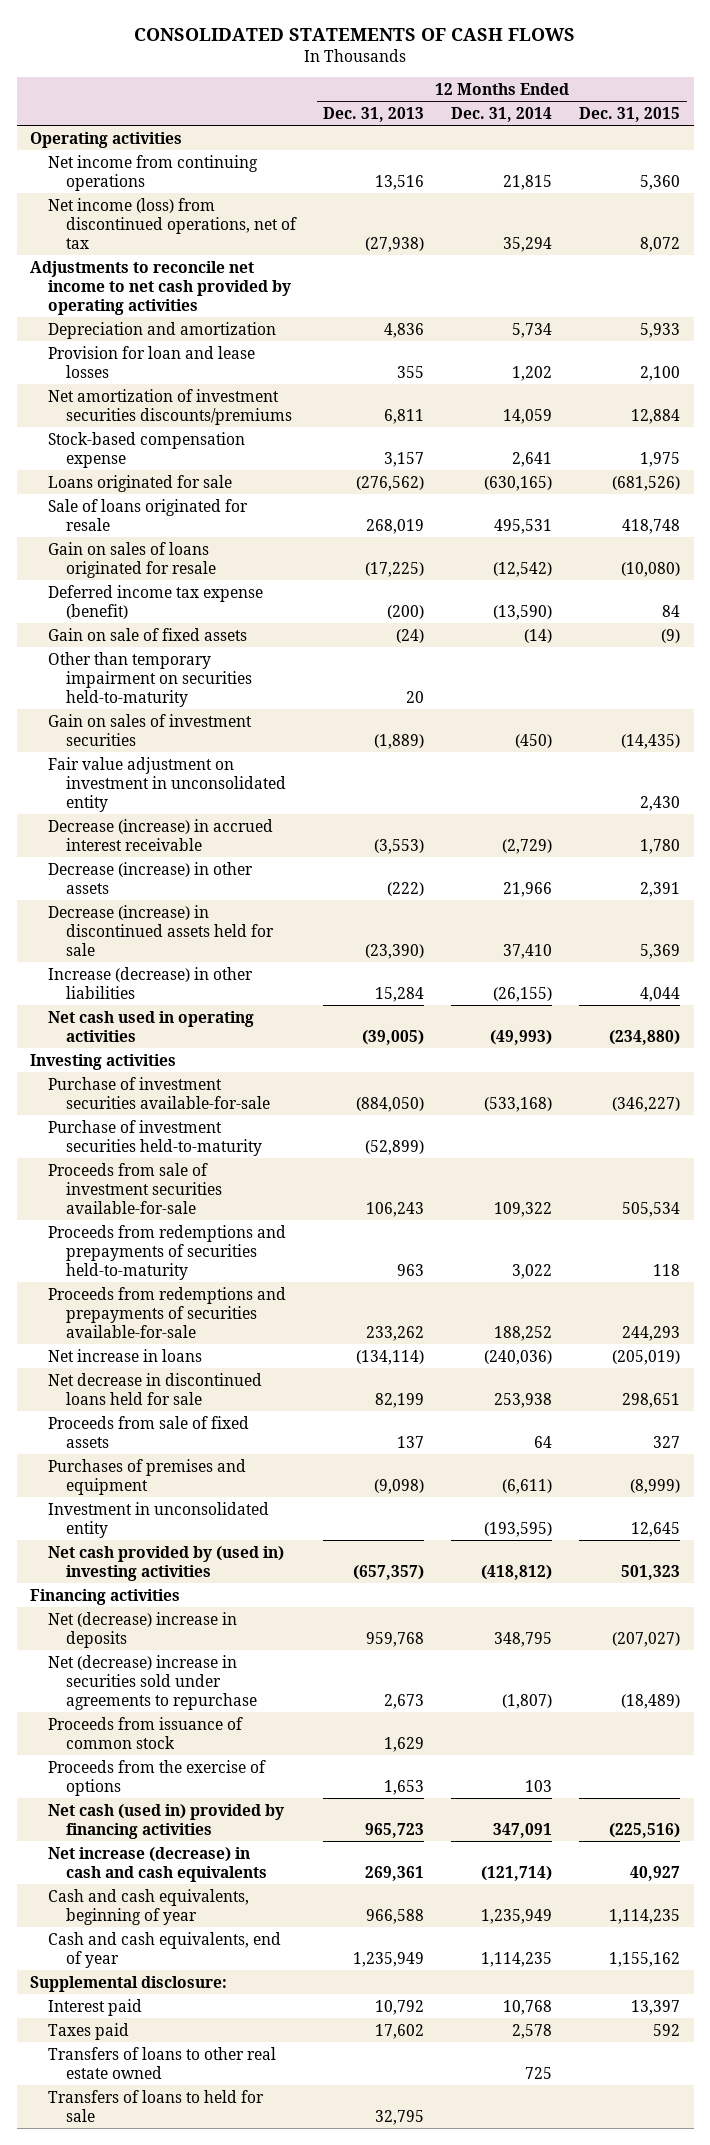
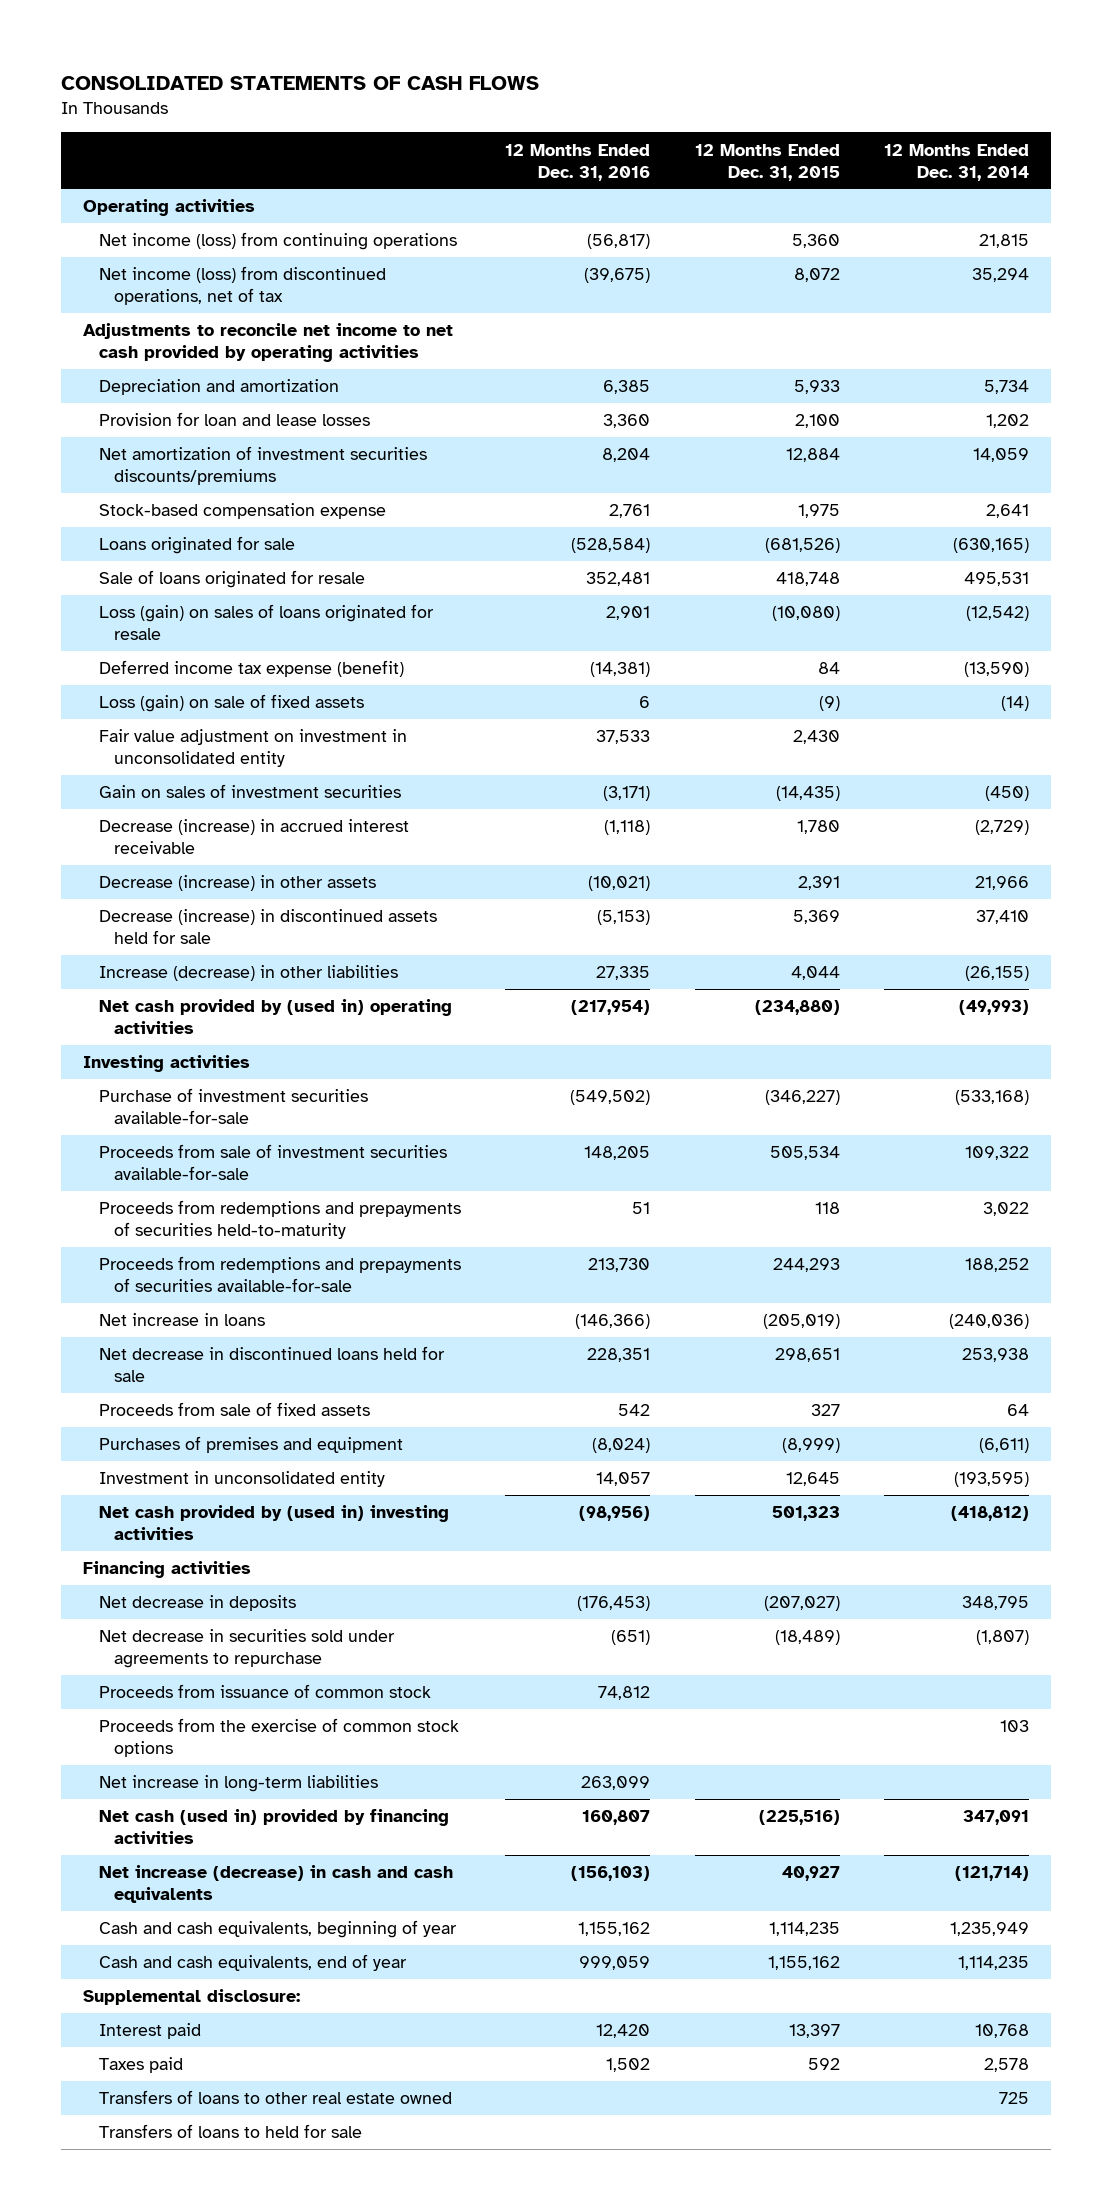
- | 12 Months Ended Dec. 31, 2013 | 12 Months Ended Dec. 31, 2014 | 12 Months Ended Dec. 31, 2015
+ | 12 Months Ended Dec. 31, 2016 | 12 Months Ended Dec. 31, 2015 | 12 Months Ended Dec. 31, 2014
- Net income from continuing operations | 13,516 | 21,815 | 5,360
+ Net income (loss) from continuing operations | (56,817) | 5,360 | 21,815
- Gain on sales of loans originated for resale | (17,225) | (12,542) | (10,080)
+ Loss (gain) on sales of loans originated for resale | 2,901 | (10,080) | (12,542)
- Gain on sale of fixed assets | (24) | (14) | (9)
- Other than temporary impairment on securities held-to-maturity | 20 | |
+ Loss (gain) on sale of fixed assets | 6 | (9) | (14)
moved down: Gain on sales of investment securities | (3,171) | (14,435) | (450)
- Net cash used in operating activities | (39,005) | (49,993) | (234,880)
+ Net cash provided by (used in) operating activities | (217,954) | (234,880) | (49,993)
- Purchase of investment securities held-to-maturity | (52,899) | |
- Net (decrease) increase in deposits | 959,768 | 348,795 | (207,027)
- Net (decrease) increase in securities sold under agreements to repurchase | 2,673 | (1,807) | (18,489)
+ Net decrease in deposits | (176,453) | (207,027) | 348,795
+ Net decrease in securities sold under agreements to repurchase | (651) | (18,489) | (1,807)
- Proceeds from the exercise of options | 1,653 | 103 |
+ Proceeds from the exercise of common stock options | | | 103
+ Net increase in long-term liabilities | 263,099 | |

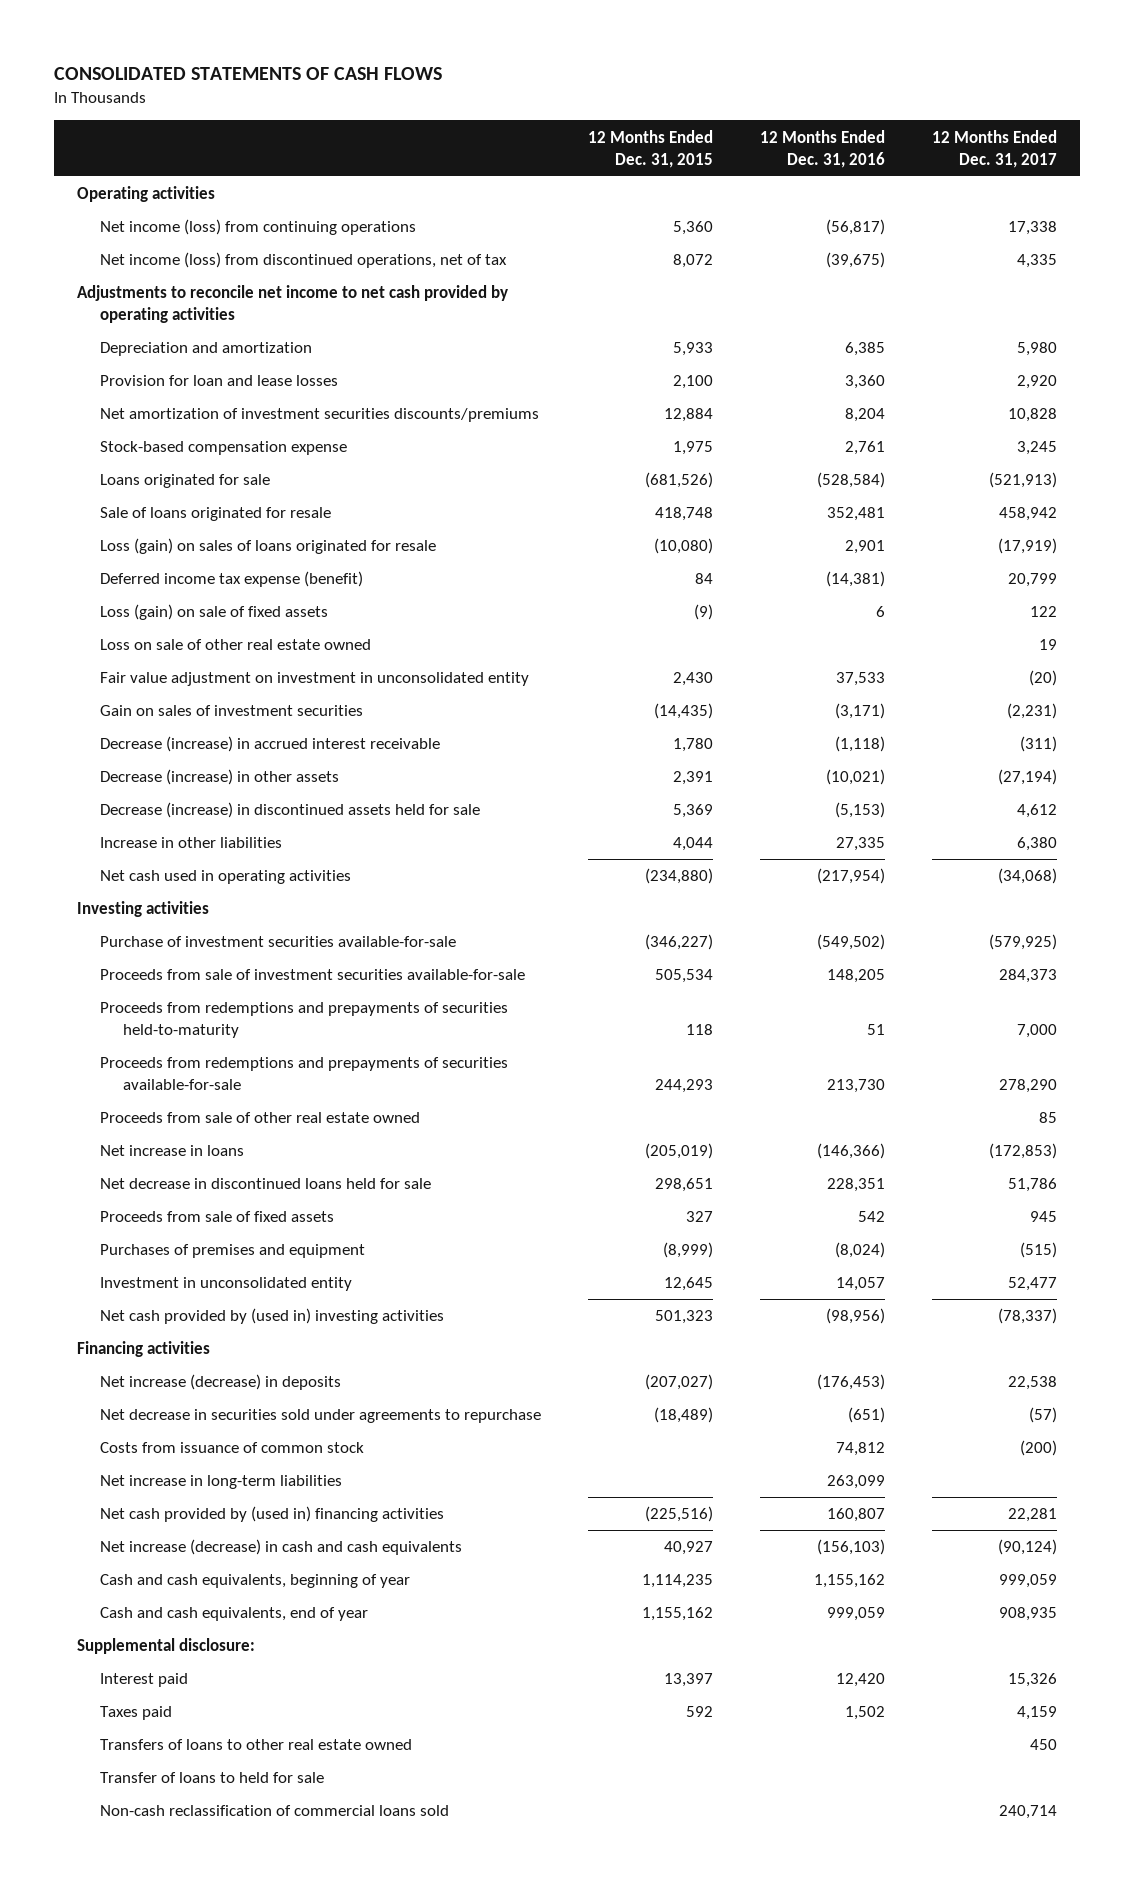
- | 12 Months Ended Dec. 31, 2016 | 12 Months Ended Dec. 31, 2015 | 12 Months Ended Dec. 31, 2014
+ | 12 Months Ended Dec. 31, 2015 | 12 Months Ended Dec. 31, 2016 | 12 Months Ended Dec. 31, 2017
+ Loss on sale of other real estate owned | | | 19
- Increase (decrease) in other liabilities | 27,335 | 4,044 | (26,155)
- Net cash provided by (used in) operating activities | (217,954) | (234,880) | (49,993)
+ Increase in other liabilities | 4,044 | 27,335 | 6,380
+ Net cash used in operating activities | (234,880) | (217,954) | (34,068)
+ Proceeds from sale of other real estate owned | | | 85
- Net decrease in deposits | (176,453) | (207,027) | 348,795
+ Net increase (decrease) in deposits | (207,027) | (176,453) | 22,538
- Proceeds from issuance of common stock | 74,812 | |
- Proceeds from the exercise of common stock options | | | 103
+ Costs from issuance of common stock | | 74,812 | (200)
- Net cash (used in) provided by financing activities | 160,807 | (225,516) | 347,091
+ Net cash provided by (used in) financing activities | (225,516) | 160,807 | 22,281
- Transfers of loans to held for sale
+ Transfer of loans to held for sale
+ Non-cash reclassification of commercial loans sold | | | 240,714

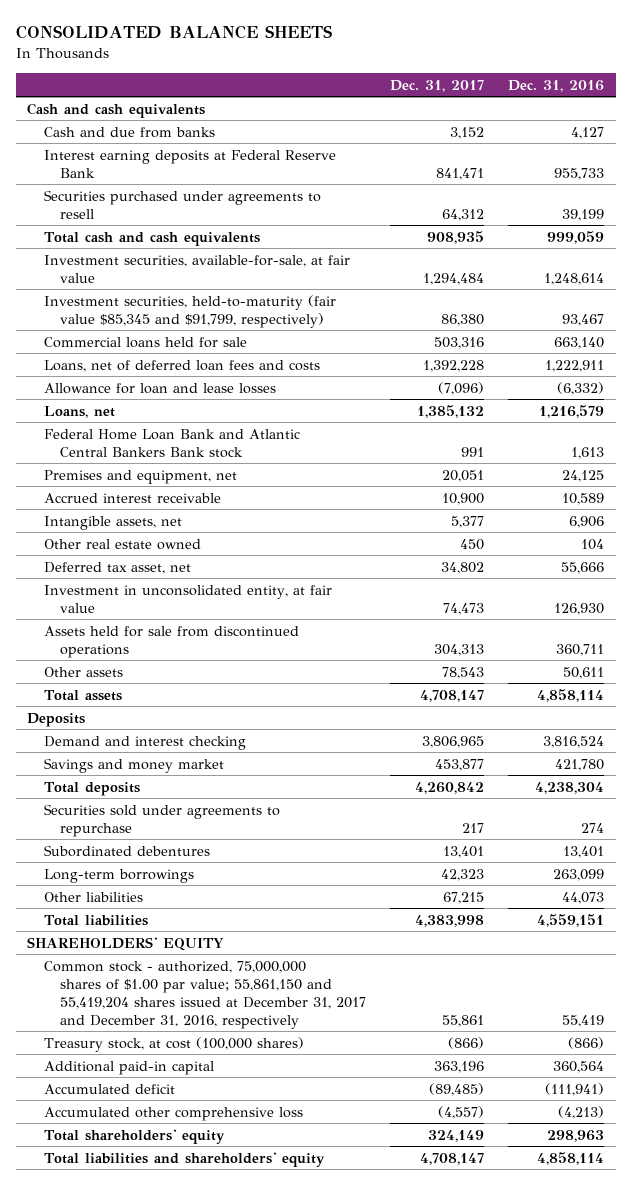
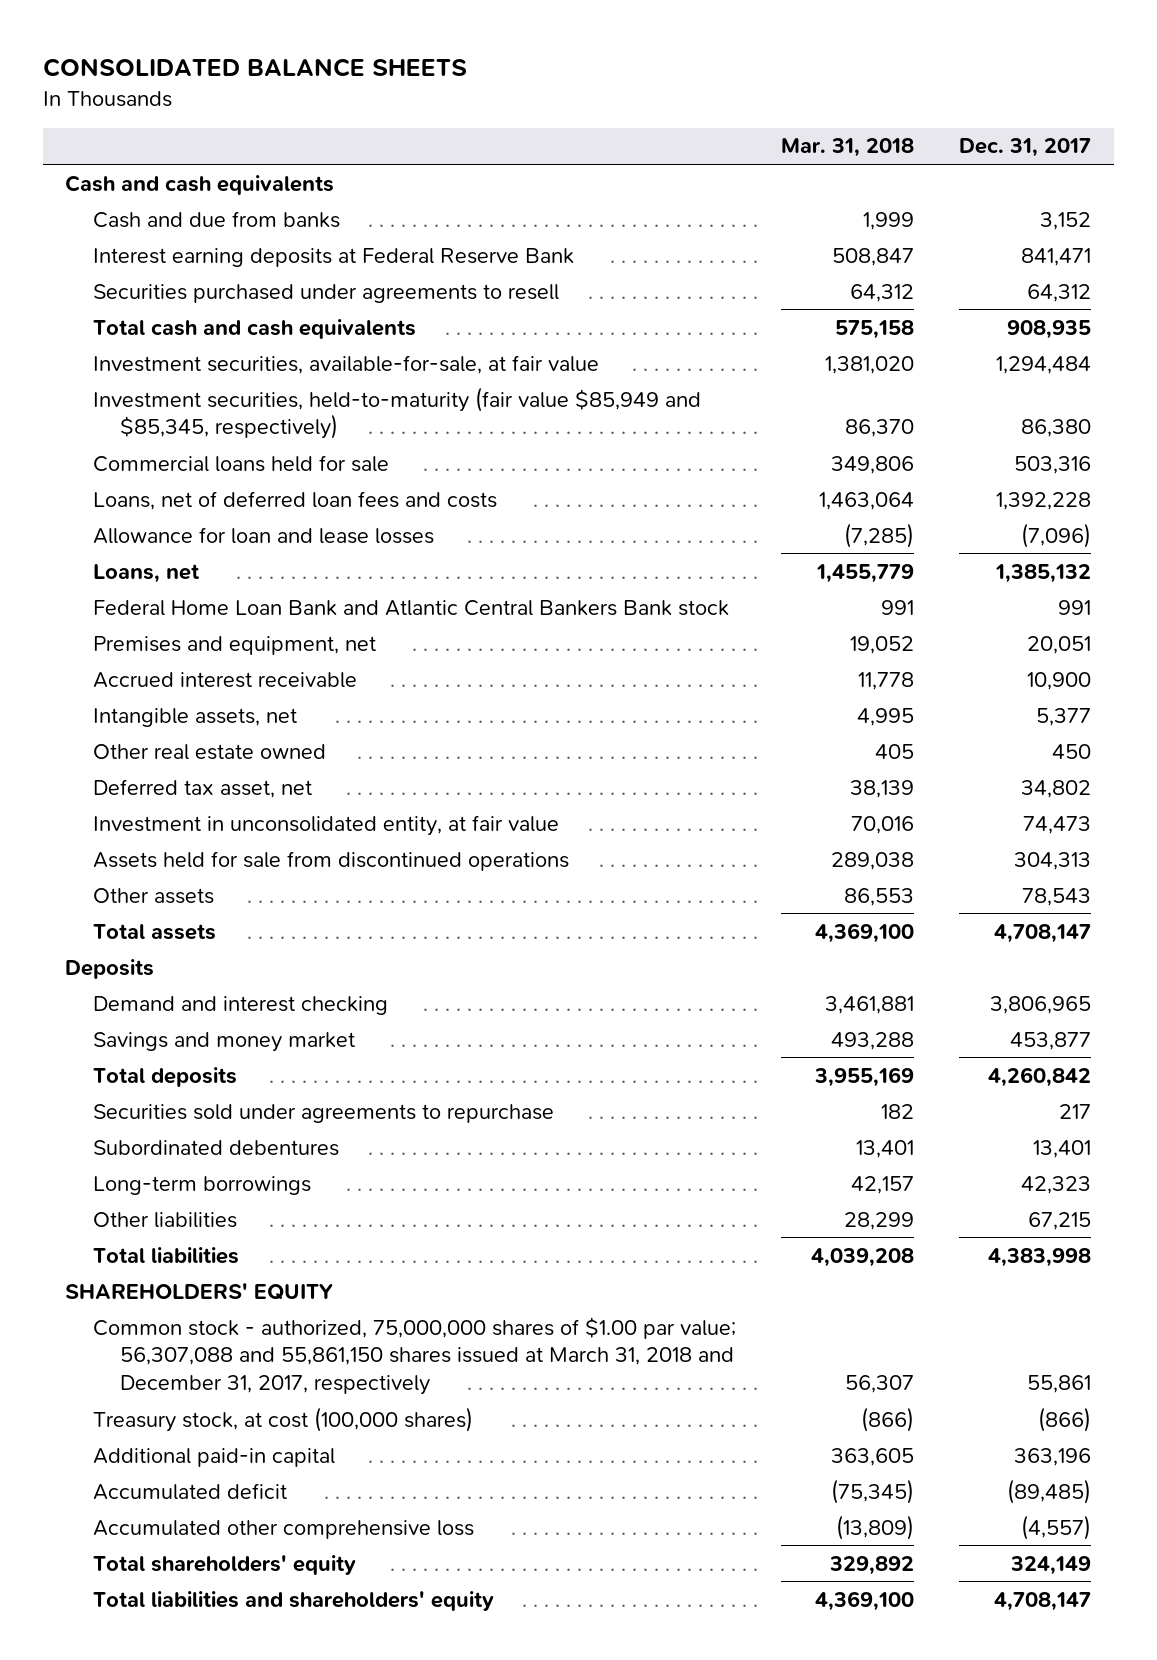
- | Dec. 31, 2017 | Dec. 31, 2016
+ | Mar. 31, 2018 | Dec. 31, 2017
- Investment securities, held-to-maturity (fair value $85,345 and $91,799, respectively) | 86,380 | 93,467
+ Investment securities, held-to-maturity (fair value $85,949 and $85,345, respectively) | 86,370 | 86,380
- Common stock - authorized, 75,000,000 shares of $1.00 par value; 55,861,150 and 55,419,204 shares issued at December 31, 2017 and December 31, 2016, respectively | 55,861 | 55,419
+ Common stock - authorized, 75,000,000 shares of $1.00 par value; 56,307,088 and 55,861,150 shares issued at March 31, 2018 and December 31, 2017, respectively | 56,307 | 55,861

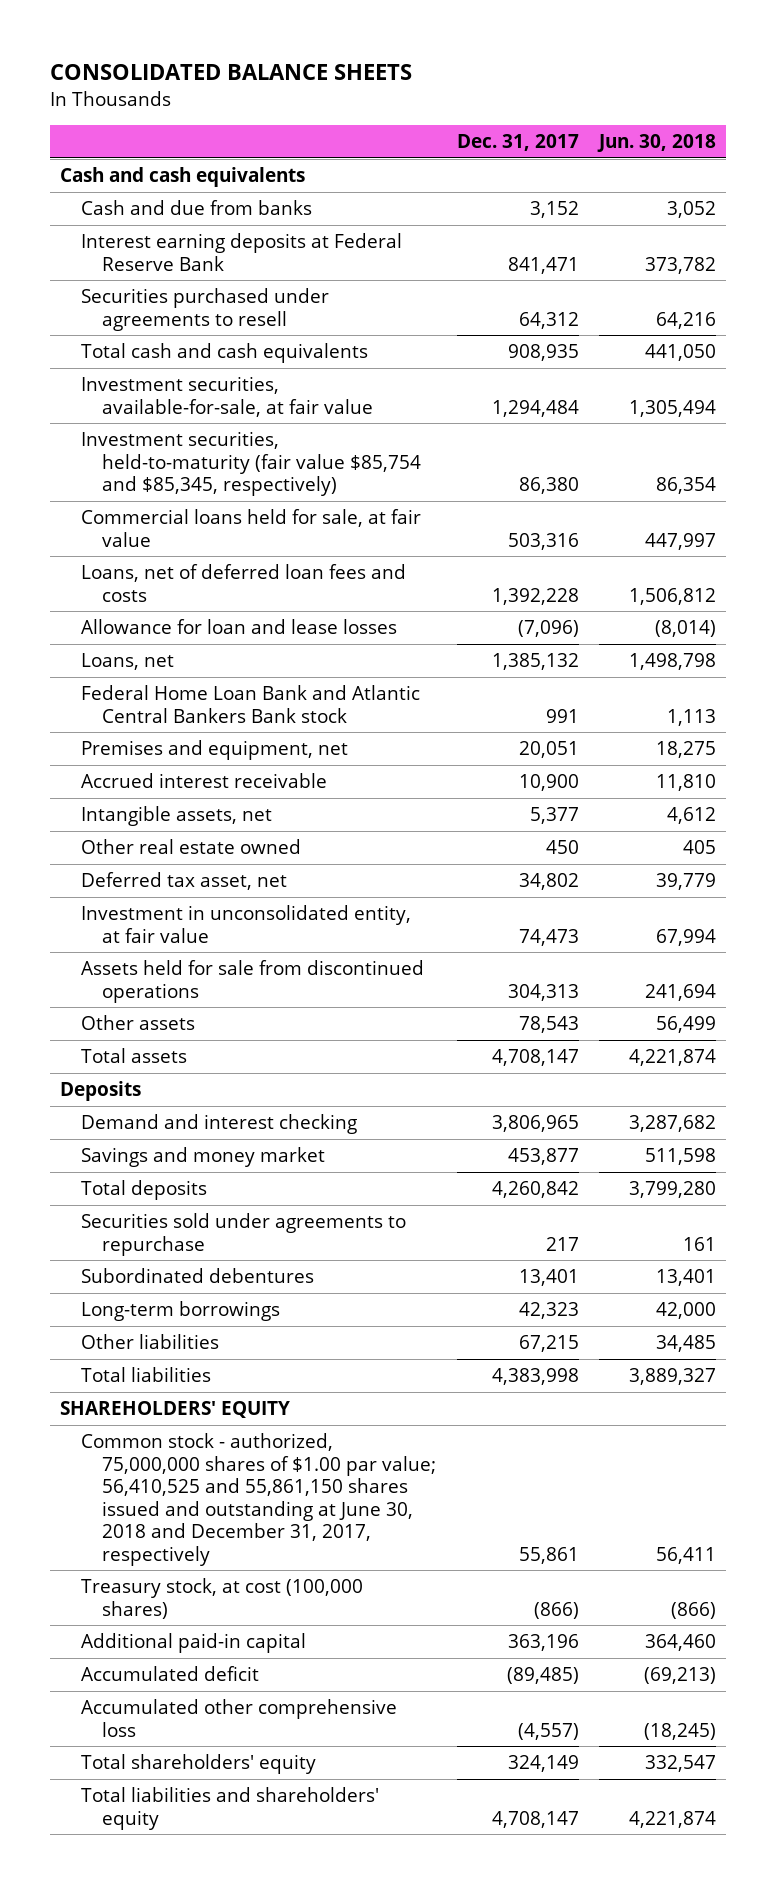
- | Mar. 31, 2018 | Dec. 31, 2017
+ | Dec. 31, 2017 | Jun. 30, 2018
- Investment securities, held-to-maturity (fair value $85,949 and $85,345, respectively) | 86,370 | 86,380
- Commercial loans held for sale | 349,806 | 503,316
+ Investment securities, held-to-maturity (fair value $85,754 and $85,345, respectively) | 86,380 | 86,354
+ Commercial loans held for sale, at fair value | 503,316 | 447,997
- Common stock - authorized, 75,000,000 shares of $1.00 par value; 56,307,088 and 55,861,150 shares issued at March 31, 2018 and December 31, 2017, respectively | 56,307 | 55,861
+ Common stock - authorized, 75,000,000 shares of $1.00 par value; 56,410,525 and 55,861,150 shares issued and outstanding at June 30, 2018 and December 31, 2017, respectively | 55,861 | 56,411

